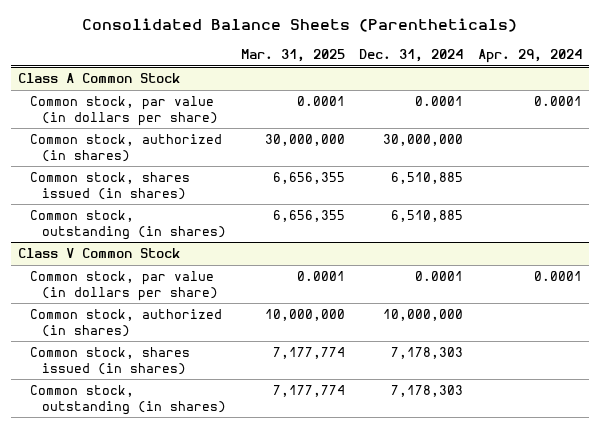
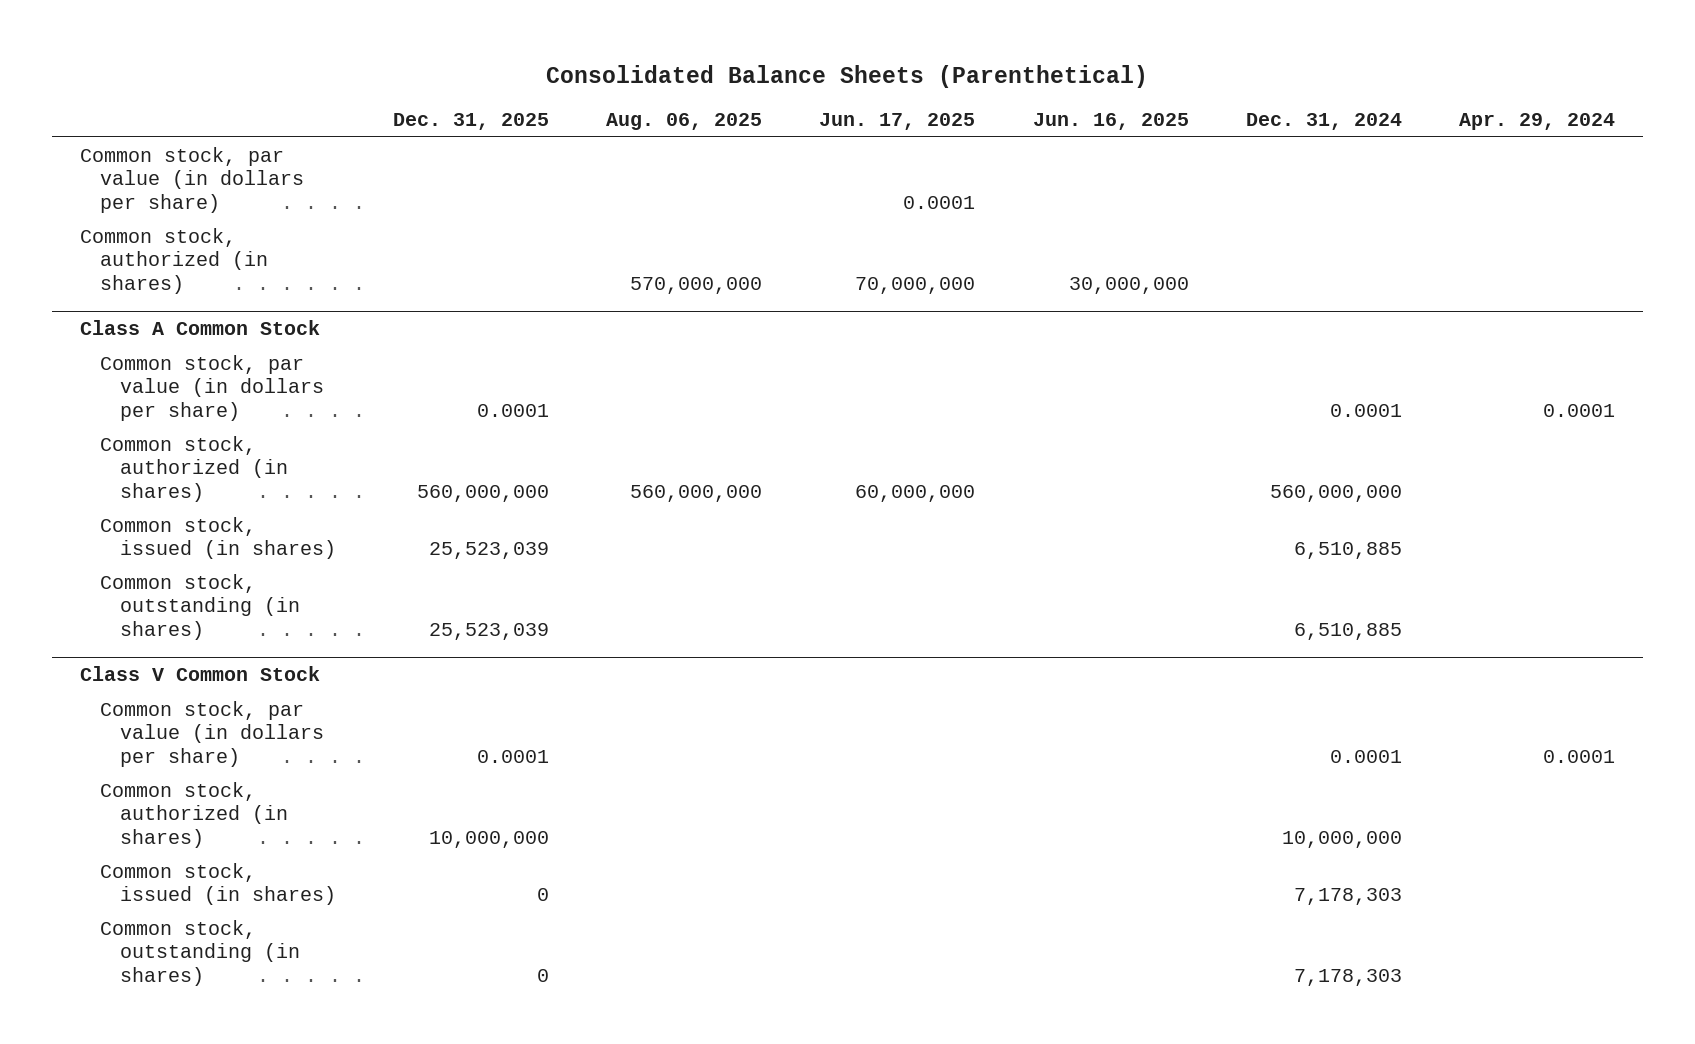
- Consolidated Balance Sheets (Parentheticals)
+ Consolidated Balance Sheets (Parenthetical)
- | Mar. 31, 2025 | Dec. 31, 2024 | Apr. 29, 2024
+ | Dec. 31, 2025 | Aug. 06, 2025 | Jun. 17, 2025 | Jun. 16, 2025 | Dec. 31, 2024 | Apr. 29, 2024
+ Common stock, par value (in dollars per share) | | | 0.0001 | | |
+ Common stock, authorized (in shares) | | 570,000,000 | 70,000,000 | 30,000,000 | |
@ Class A Common Stock
- Common stock, authorized (in shares) | 30,000,000 | 30,000,000 |
- Common stock, shares issued (in shares) | 6,656,355 | 6,510,885 |
+ Common stock, authorized (in shares) | 560,000,000 | 560,000,000 | 60,000,000 | | 560,000,000 |
+ Common stock, issued (in shares) | 25,523,039 | | | | 6,510,885 |
@ Class V Common Stock
- Common stock, shares issued (in shares) | 7,177,774 | 7,178,303 |
+ Common stock, issued (in shares) | 0 | | | | 7,178,303 |

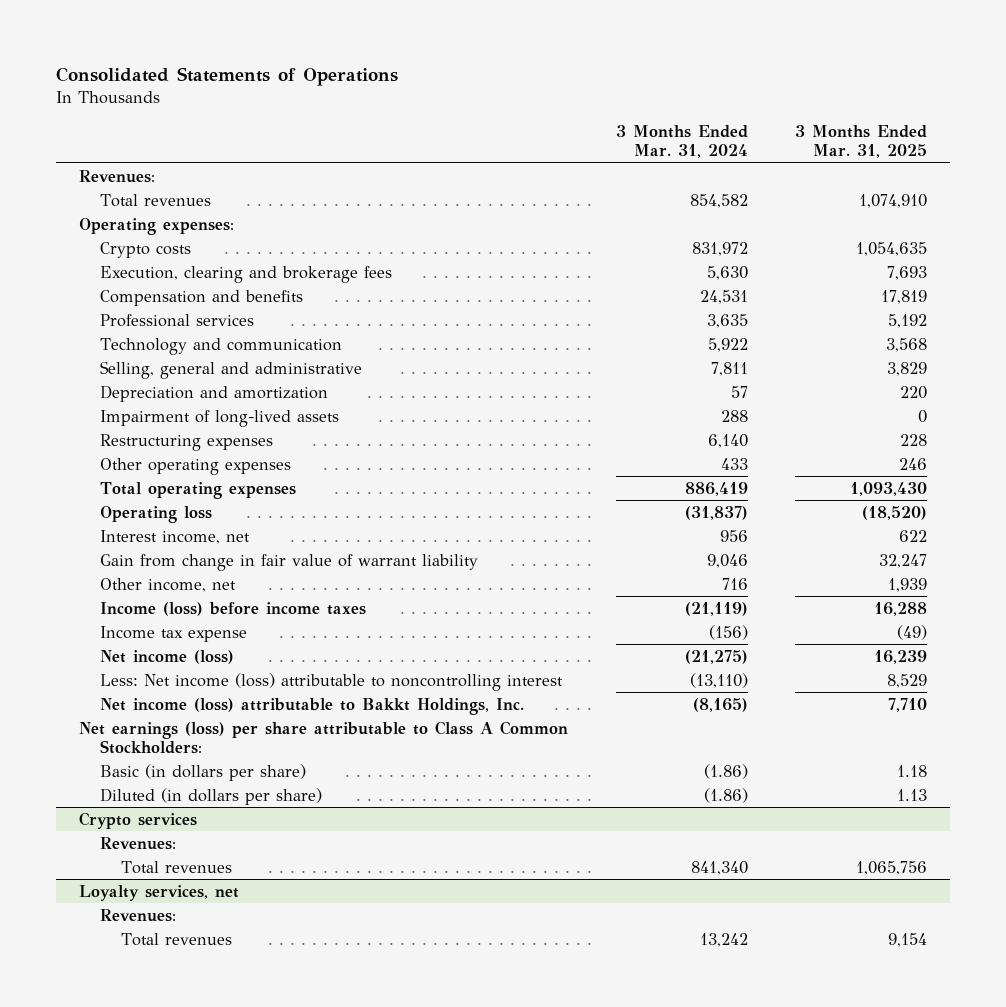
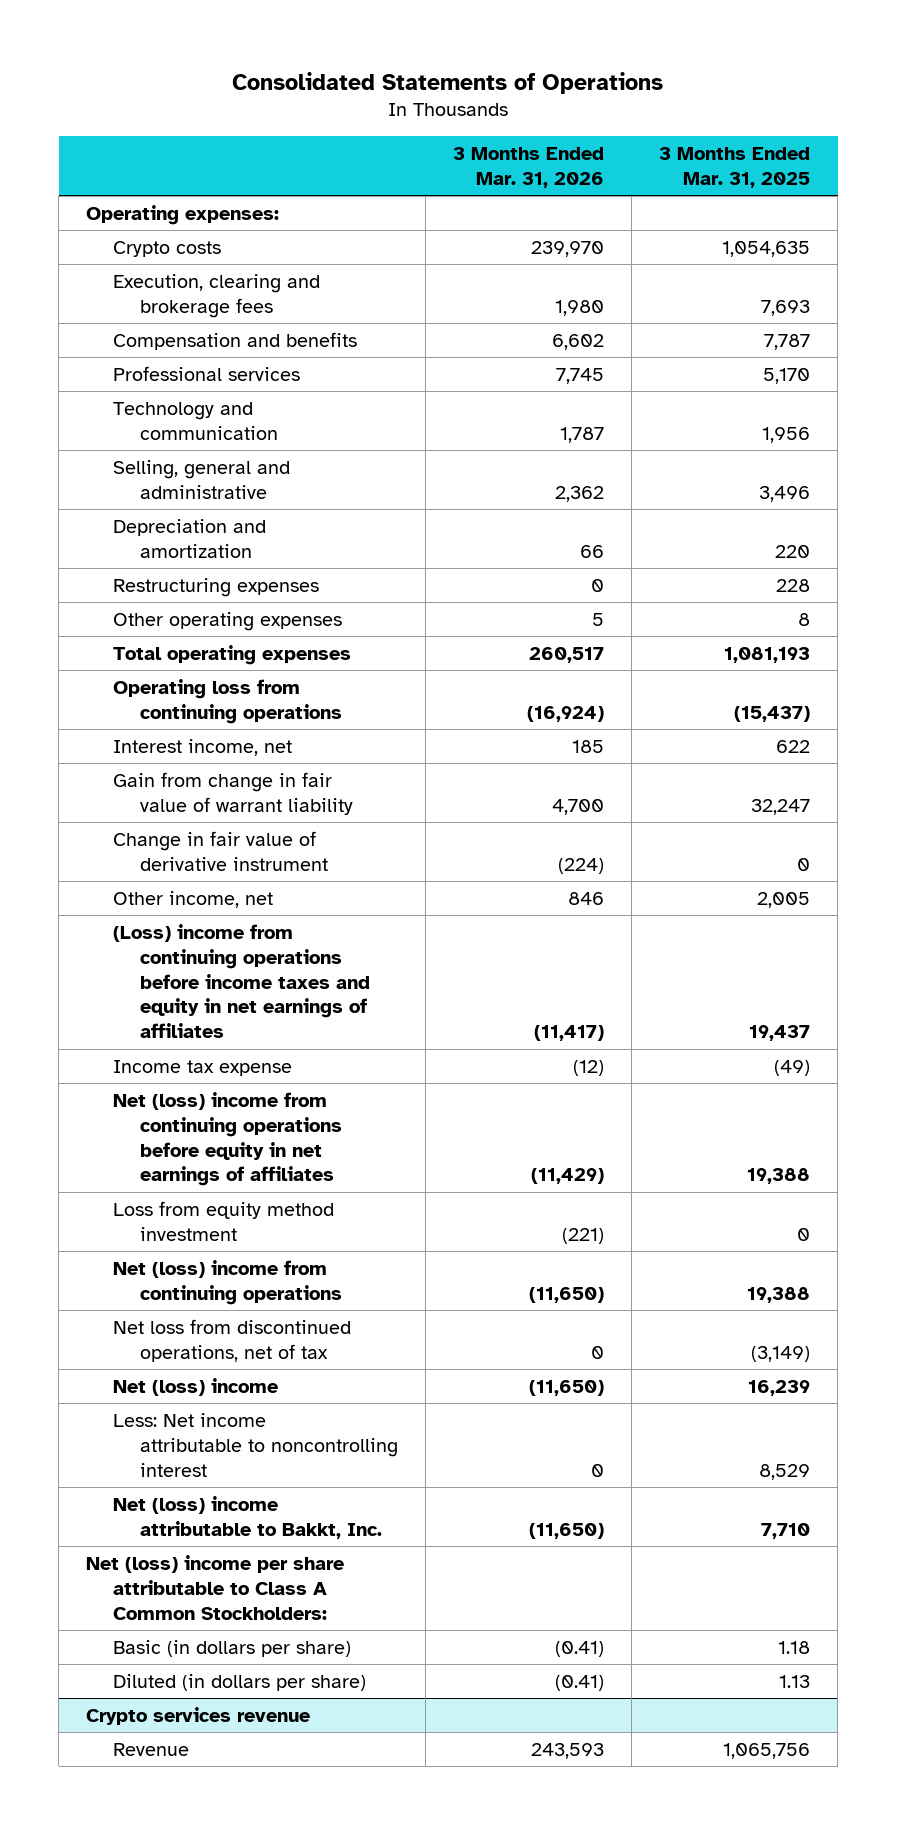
- | 3 Months Ended Mar. 31, 2024 | 3 Months Ended Mar. 31, 2025
+ | 3 Months Ended Mar. 31, 2026 | 3 Months Ended Mar. 31, 2025
- Revenues:
- Total revenues | 854,582 | 1,074,910
- Compensation and benefits | 24,531 | 17,819
- Professional services | 3,635 | 5,192
- Technology and communication | 5,922 | 3,568
- Selling, general and administrative | 7,811 | 3,829
+ Compensation and benefits | 6,602 | 7,787
+ Professional services | 7,745 | 5,170
+ Technology and communication | 1,787 | 1,956
+ Selling, general and administrative | 2,362 | 3,496
- Impairment of long-lived assets | 288 | 0
- Other operating expenses | 433 | 246
- Total operating expenses | 886,419 | 1,093,430
- Operating loss | (31,837) | (18,520)
+ Other operating expenses | 5 | 8
+ Total operating expenses | 260,517 | 1,081,193
+ Operating loss from continuing operations | (16,924) | (15,437)
- Other income, net | 716 | 1,939
- Income (loss) before income taxes | (21,119) | 16,288
+ Change in fair value of derivative instrument | (224) | 0
+ Other income, net | 846 | 2,005
+ (Loss) income from continuing operations before income taxes and equity in net earnings of affiliates | (11,417) | 19,437
- Net income (loss) | (21,275) | 16,239
- Less: Net income (loss) attributable to noncontrolling interest | (13,110) | 8,529
- Net income (loss) attributable to Bakkt Holdings, Inc. | (8,165) | 7,710
- Net earnings (loss) per share attributable to Class A Common Stockholders:
+ Net (loss) income from continuing operations before equity in net earnings of affiliates | (11,429) | 19,388
+ Loss from equity method investment | (221) | 0
+ Net (loss) income from continuing operations | (11,650) | 19,388
+ Net loss from discontinued operations, net of tax | 0 | (3,149)
+ Net (loss) income | (11,650) | 16,239
+ Less: Net income attributable to noncontrolling interest | 0 | 8,529
+ Net (loss) income attributable to Bakkt, Inc. | (11,650) | 7,710
+ Net (loss) income per share attributable to Class A Common Stockholders:
- Crypto services
- Revenues:
- Total revenues | 841,340 | 1,065,756
- Loyalty services, net
- Revenues:
- Total revenues | 13,242 | 9,154
+ Crypto services revenue
+ Revenue | 243,593 | 1,065,756

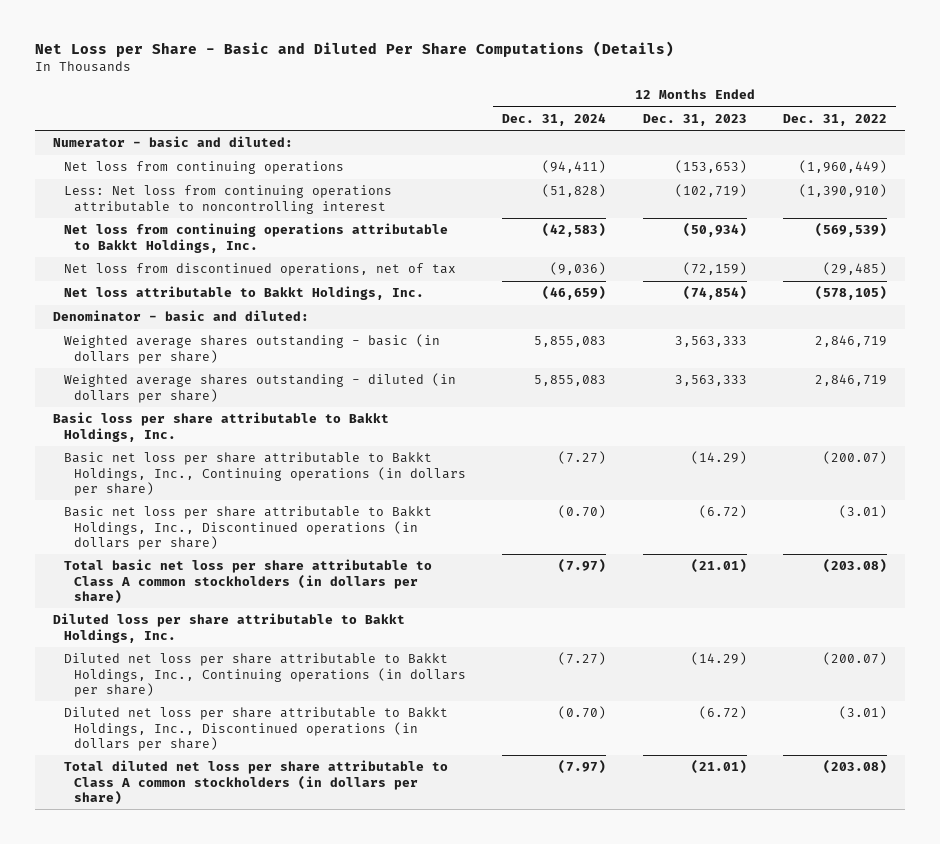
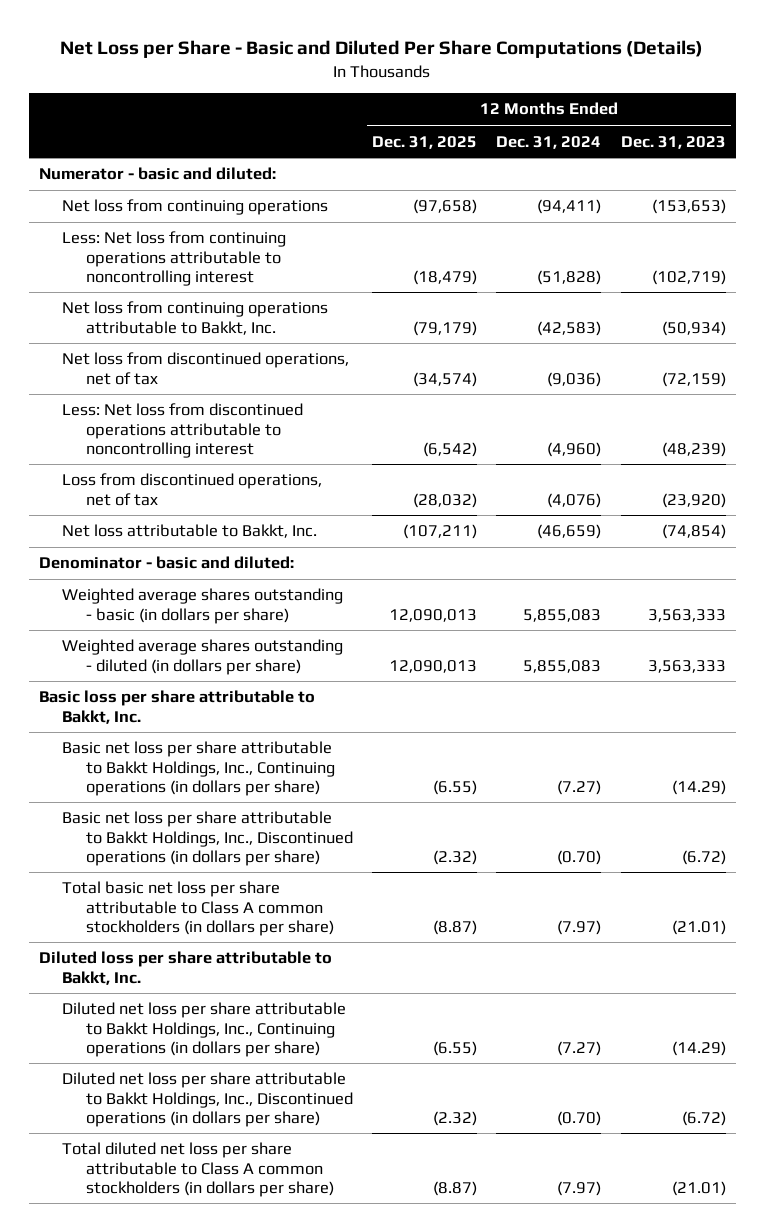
- | 12 Months Ended Dec. 31, 2024 | 12 Months Ended Dec. 31, 2023 | 12 Months Ended Dec. 31, 2022
+ | 12 Months Ended Dec. 31, 2025 | 12 Months Ended Dec. 31, 2024 | 12 Months Ended Dec. 31, 2023
- Net loss from continuing operations attributable to Bakkt Holdings, Inc. | (42,583) | (50,934) | (569,539)
+ Net loss from continuing operations attributable to Bakkt, Inc. | (79,179) | (42,583) | (50,934)
- Net loss attributable to Bakkt Holdings, Inc. | (46,659) | (74,854) | (578,105)
+ Less: Net loss from discontinued operations attributable to noncontrolling interest | (6,542) | (4,960) | (48,239)
+ Loss from discontinued operations, net of tax | (28,032) | (4,076) | (23,920)
+ Net loss attributable to Bakkt, Inc. | (107,211) | (46,659) | (74,854)
- Basic loss per share attributable to Bakkt Holdings, Inc.
+ Basic loss per share attributable to Bakkt, Inc.
- Diluted loss per share attributable to Bakkt Holdings, Inc.
+ Diluted loss per share attributable to Bakkt, Inc.

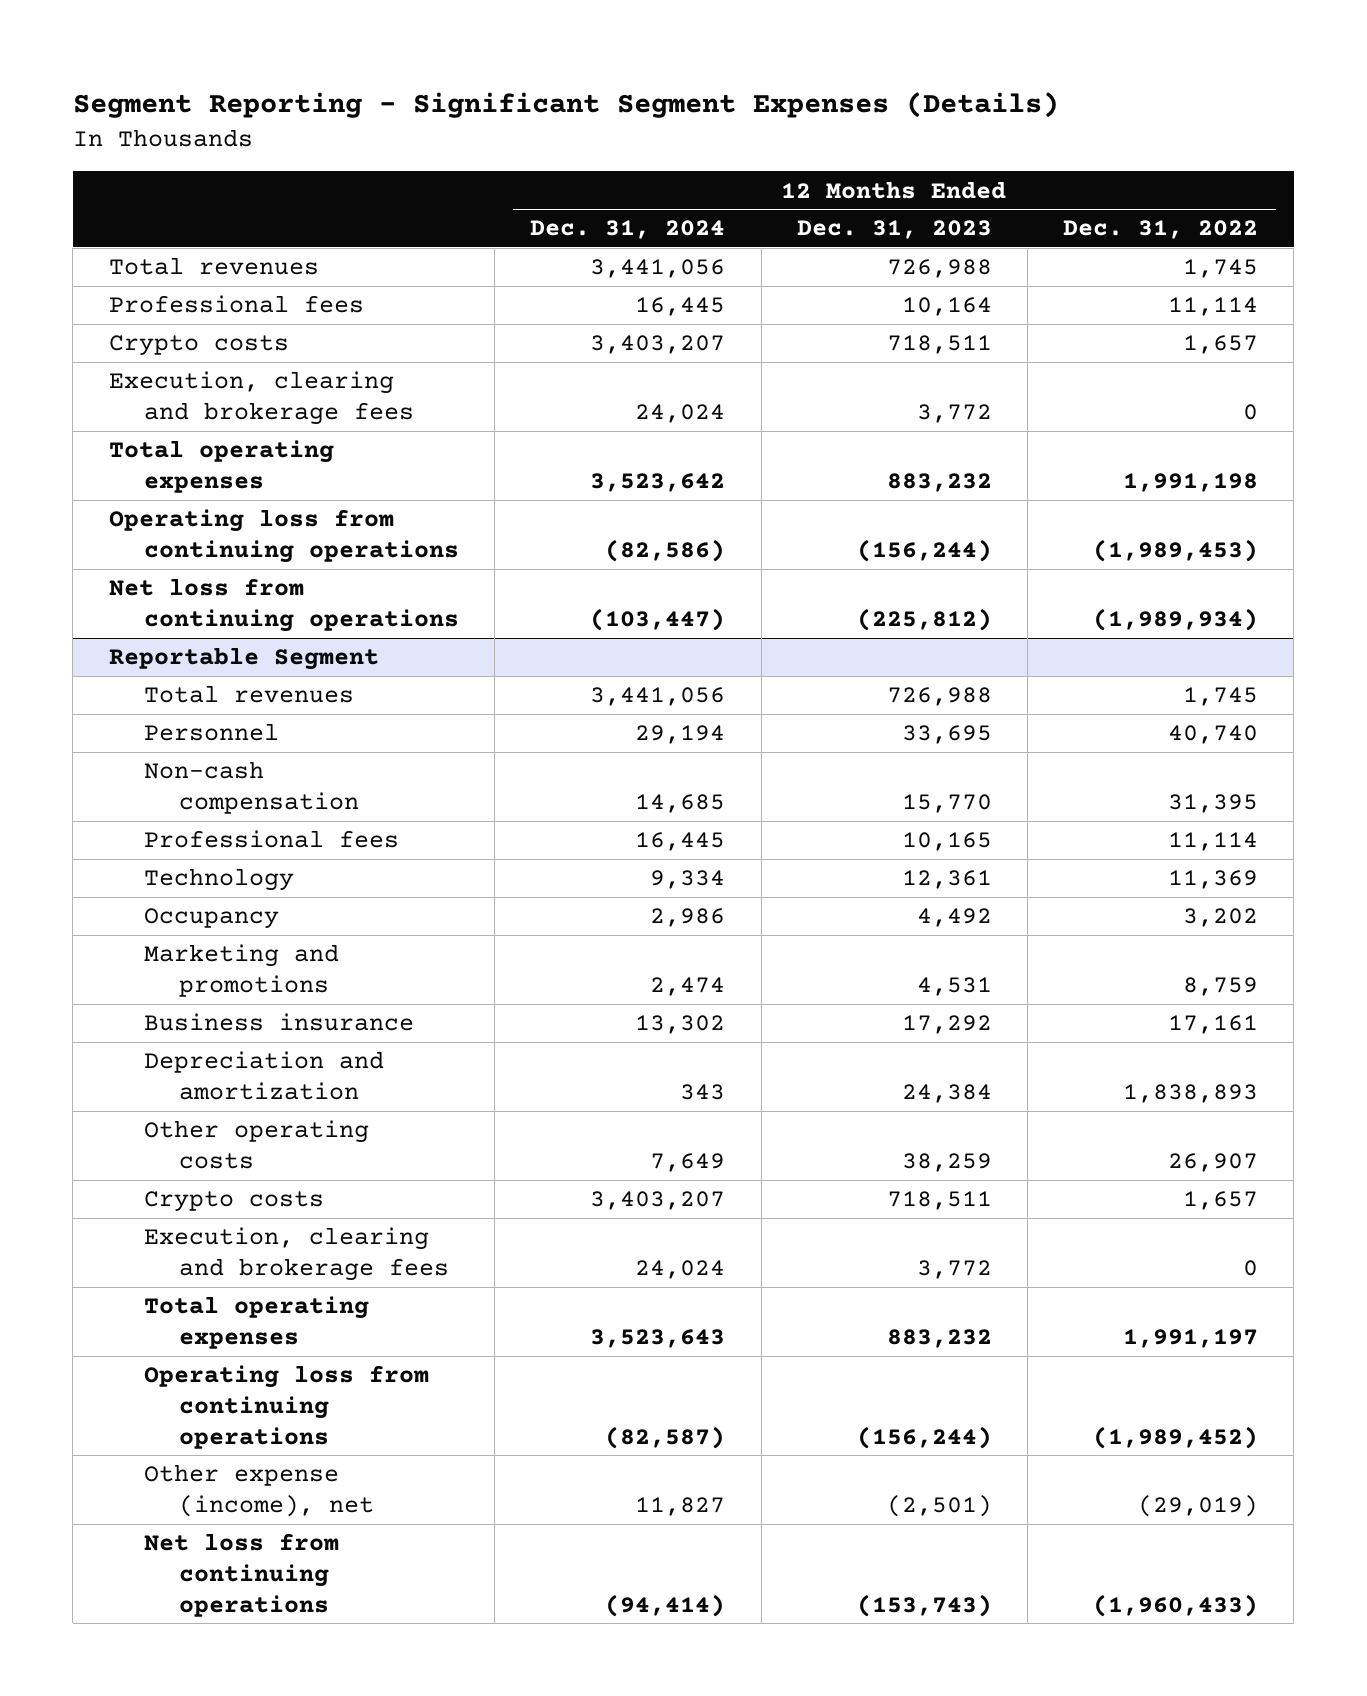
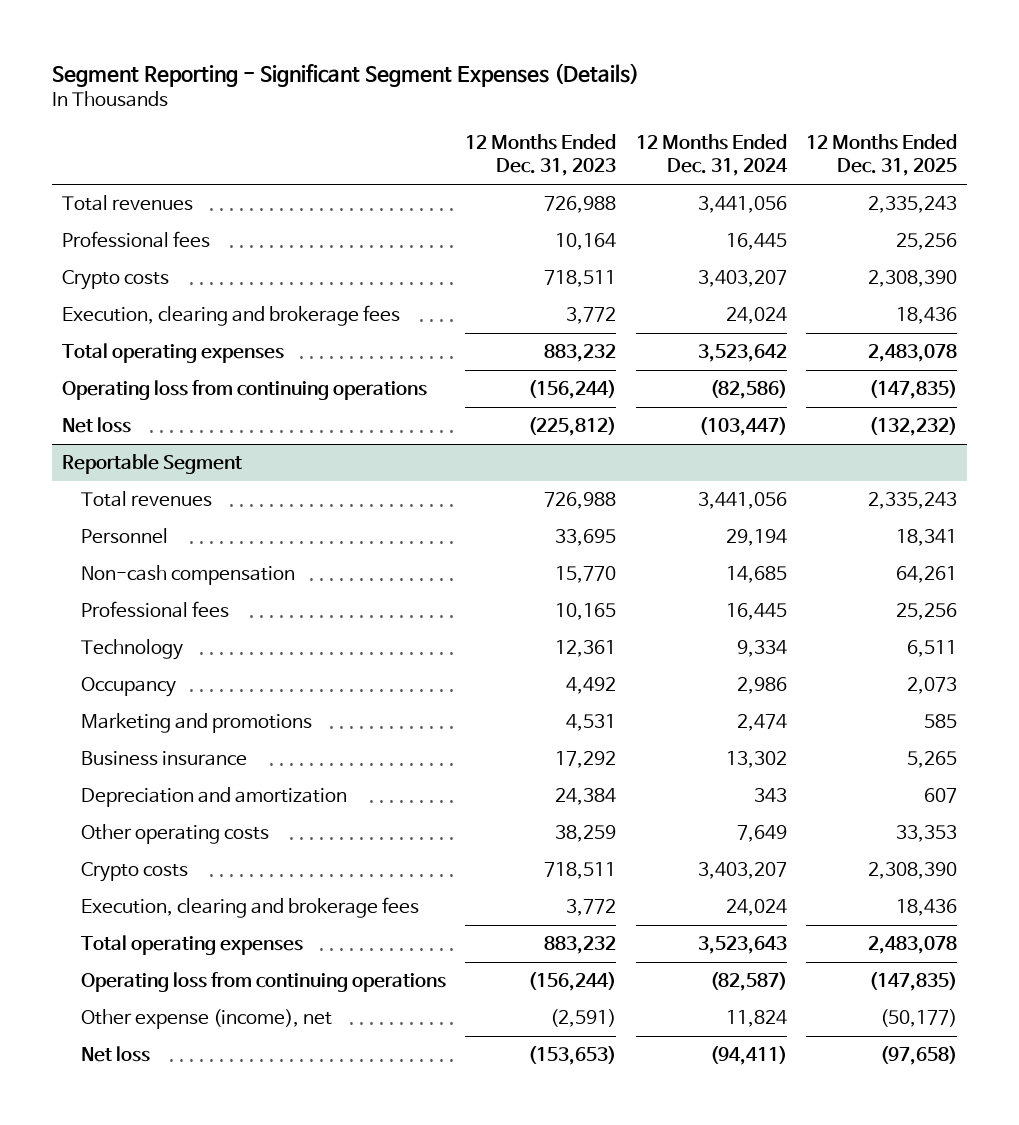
- | 12 Months Ended Dec. 31, 2024 | 12 Months Ended Dec. 31, 2023 | 12 Months Ended Dec. 31, 2022
+ | 12 Months Ended Dec. 31, 2023 | 12 Months Ended Dec. 31, 2024 | 12 Months Ended Dec. 31, 2025
- Net loss from continuing operations | (103,447) | (225,812) | (1,989,934)
+ Net loss | (225,812) | (103,447) | (132,232)
@ Reportable Segment
- Other expense (income), net | 11,827 | (2,501) | (29,019)
- Net loss from continuing operations | (94,414) | (153,743) | (1,960,433)
+ Other expense (income), net | (2,591) | 11,824 | (50,177)
+ Net loss | (153,653) | (94,411) | (97,658)

